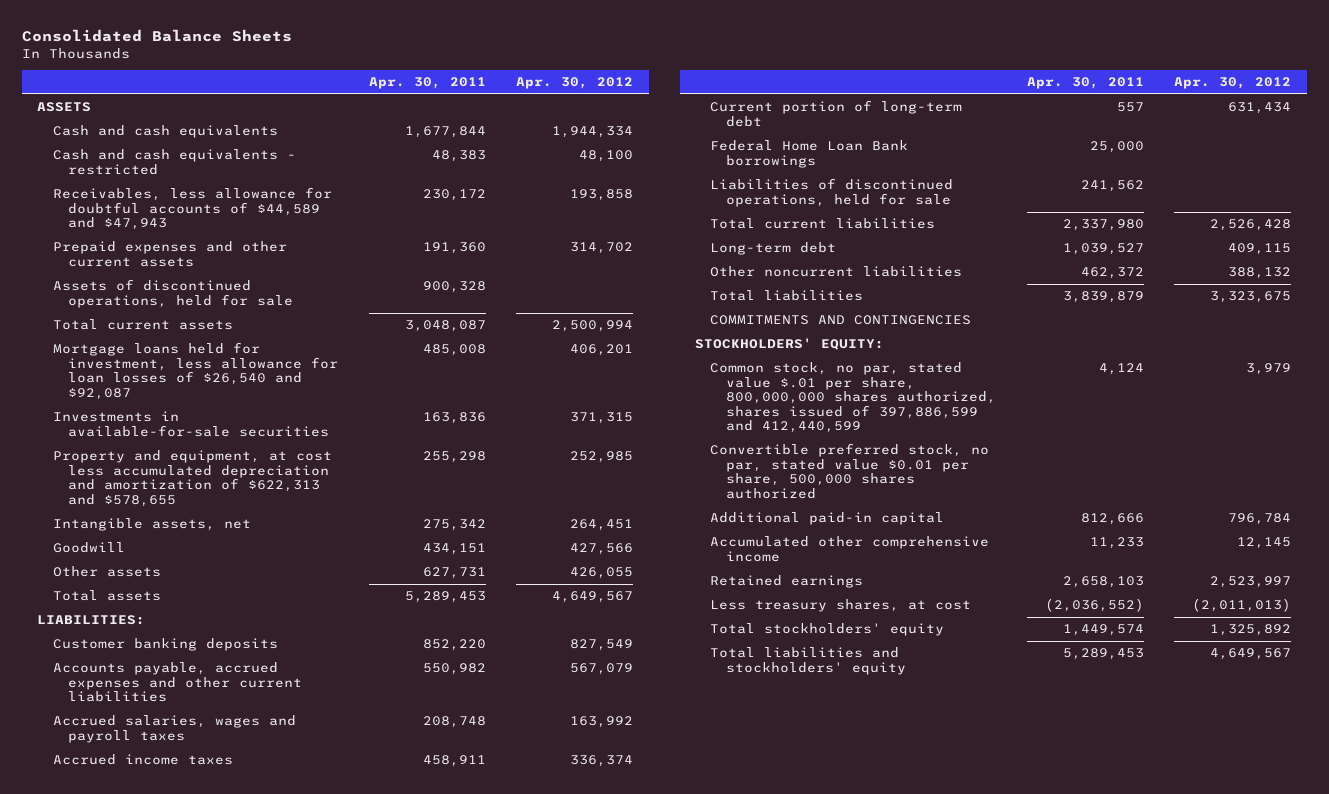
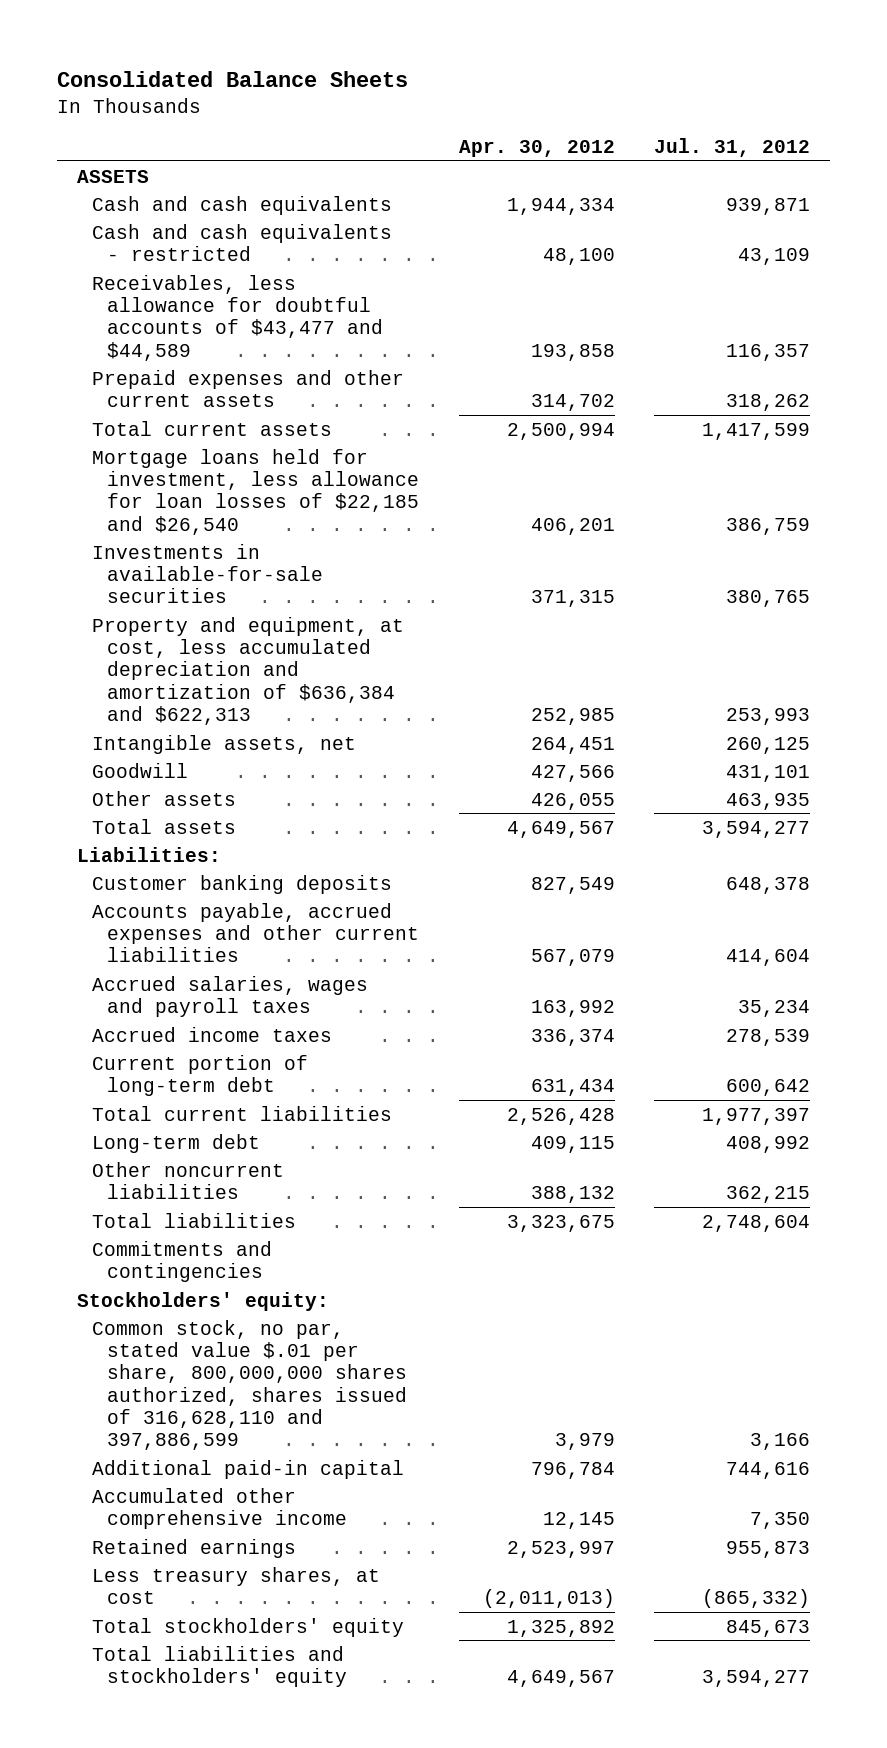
- | Apr. 30, 2011 | Apr. 30, 2012
+ | Apr. 30, 2012 | Jul. 31, 2012
- Receivables, less allowance for doubtful accounts of $44,589 and $47,943 | 230,172 | 193,858
+ Receivables, less allowance for doubtful accounts of $43,477 and $44,589 | 193,858 | 116,357
- Assets of discontinued operations, held for sale | 900,328 |
- Mortgage loans held for investment, less allowance for loan losses of $26,540 and $92,087 | 485,008 | 406,201
+ Mortgage loans held for investment, less allowance for loan losses of $22,185 and $26,540 | 406,201 | 386,759
- Property and equipment, at cost less accumulated depreciation and amortization of $622,313 and $578,655 | 255,298 | 252,985
+ Property and equipment, at cost, less accumulated depreciation and amortization of $636,384 and $622,313 | 252,985 | 253,993
- LIABILITIES:
+ Liabilities:
- Federal Home Loan Bank borrowings | 25,000 |
- Liabilities of discontinued operations, held for sale | 241,562 |
- COMMITMENTS AND CONTINGENCIES
- STOCKHOLDERS' EQUITY:
- Common stock, no par, stated value $.01 per share, 800,000,000 shares authorized, shares issued of 397,886,599 and 412,440,599 | 4,124 | 3,979
- Convertible preferred stock, no par, stated value $0.01 per share, 500,000 shares authorized
+ Commitments and contingencies
+ Stockholders' equity:
+ Common stock, no par, stated value $.01 per share, 800,000,000 shares authorized, shares issued of 316,628,110 and 397,886,599 | 3,979 | 3,166

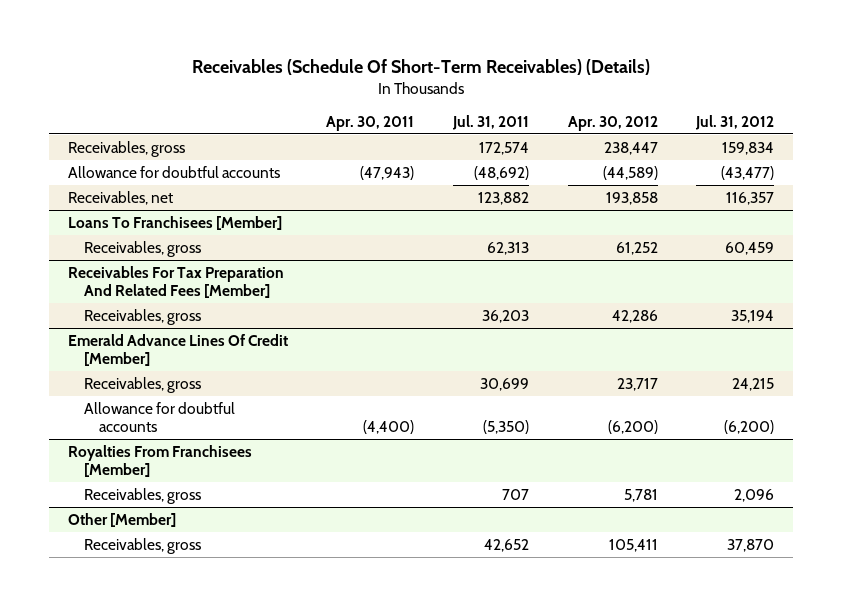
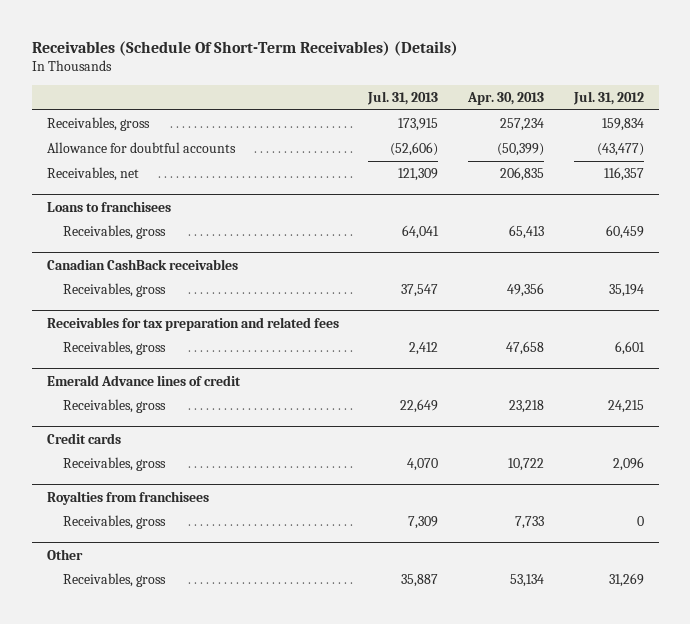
- | Apr. 30, 2011 | Jul. 31, 2011 | Apr. 30, 2012 | Jul. 31, 2012
+ | Jul. 31, 2013 | Apr. 30, 2013 | Jul. 31, 2012
- Loans To Franchisees [Member]
+ Loans to franchisees
- Receivables For Tax Preparation And Related Fees [Member]
+ Canadian CashBack receivables
- Emerald Advance Lines Of Credit [Member]
+ Receivables for tax preparation and related fees
+ Receivables, gross | 2,412 | 47,658 | 6,601
+ Emerald Advance lines of credit
- Allowance for doubtful accounts | (4,400) | (5,350) | (6,200) | (6,200)
- Royalties From Franchisees [Member]
+ Credit cards
- Other [Member]
- Receivables, gross | | 42,652 | 105,411 | 37,870
+ Royalties from franchisees
+ Receivables, gross | 7,309 | 7,733 | 0
+ Other
+ Receivables, gross | 35,887 | 53,134 | 31,269

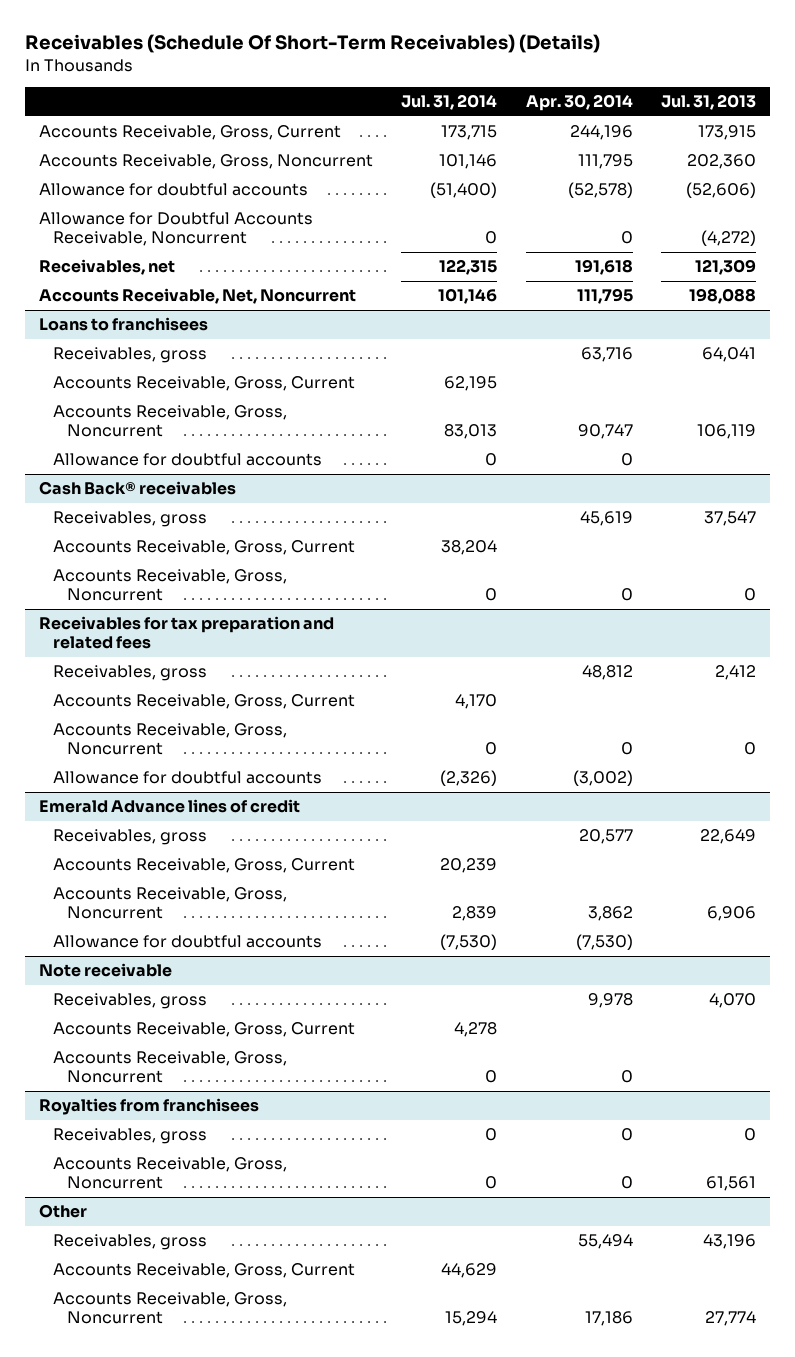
- | Jul. 31, 2013 | Apr. 30, 2013 | Jul. 31, 2012
+ | Jul. 31, 2014 | Apr. 30, 2014 | Jul. 31, 2013
- Receivables, gross | 173,915 | 257,234 | 159,834
+ Accounts Receivable, Gross, Current | 173,715 | 244,196 | 173,915
+ Accounts Receivable, Gross, Noncurrent | 101,146 | 111,795 | 202,360
+ Allowance for Doubtful Accounts Receivable, Noncurrent | 0 | 0 | (4,272)
+ Accounts Receivable, Net, Noncurrent | 101,146 | 111,795 | 198,088
- Canadian CashBack receivables
@ Loans to franchisees
+ Accounts Receivable, Gross, Current | 62,195 | |
+ Accounts Receivable, Gross, Noncurrent | 83,013 | 90,747 | 106,119
+ Allowance for doubtful accounts | 0 | 0 |
+ Cash Back® receivables
+ Accounts Receivable, Gross, Current | 38,204 | |
+ Accounts Receivable, Gross, Noncurrent | 0 | 0 | 0
@ Receivables for tax preparation and related fees
+ Accounts Receivable, Gross, Current | 4,170 | |
+ Accounts Receivable, Gross, Noncurrent | 0 | 0 | 0
+ Allowance for doubtful accounts | (2,326) | (3,002) |
- Credit cards
@ Emerald Advance lines of credit
+ Accounts Receivable, Gross, Current | 20,239 | |
+ Accounts Receivable, Gross, Noncurrent | 2,839 | 3,862 | 6,906
+ Allowance for doubtful accounts | (7,530) | (7,530) |
+ Note receivable
+ Accounts Receivable, Gross, Current | 4,278 | |
+ Accounts Receivable, Gross, Noncurrent | 0 | 0 |
@ Royalties from franchisees
- Receivables, gross | 7,309 | 7,733 | 0
+ Receivables, gross | 0 | 0 | 0
+ Accounts Receivable, Gross, Noncurrent | 0 | 0 | 61,561
@ Other
- Receivables, gross | 35,887 | 53,134 | 31,269
+ Receivables, gross | | 55,494 | 43,196
+ Accounts Receivable, Gross, Current | 44,629 | |
+ Accounts Receivable, Gross, Noncurrent | 15,294 | 17,186 | 27,774

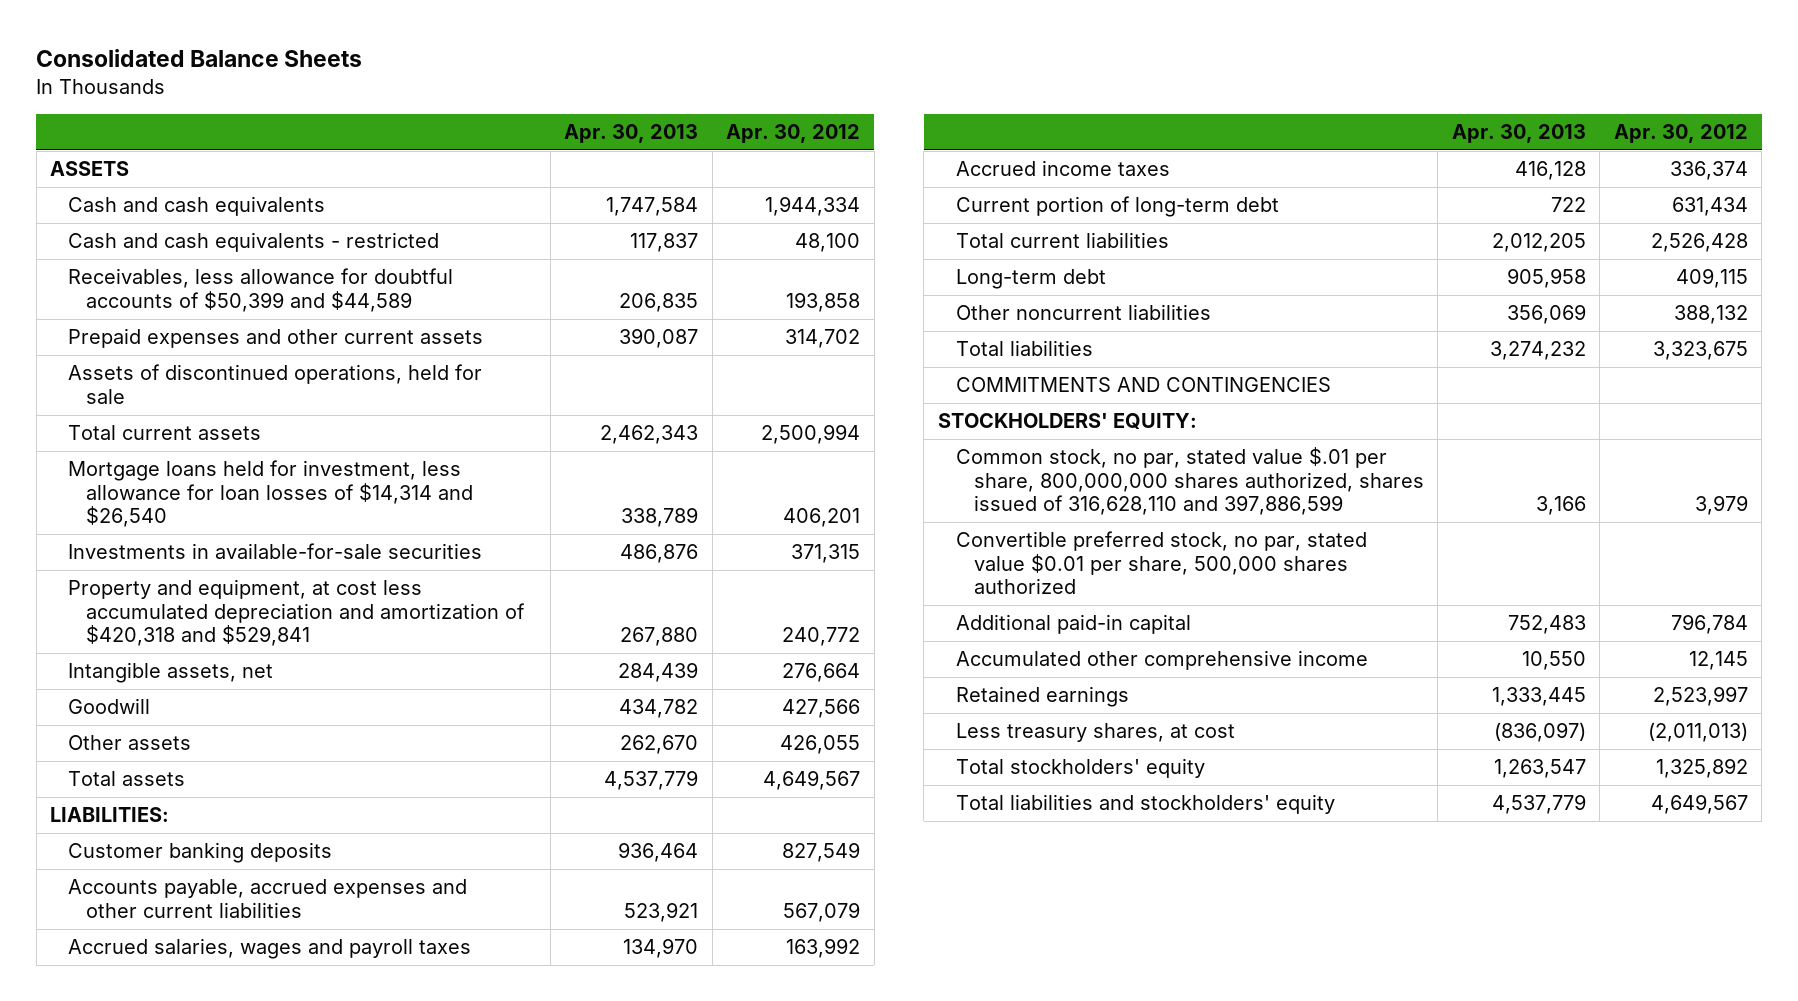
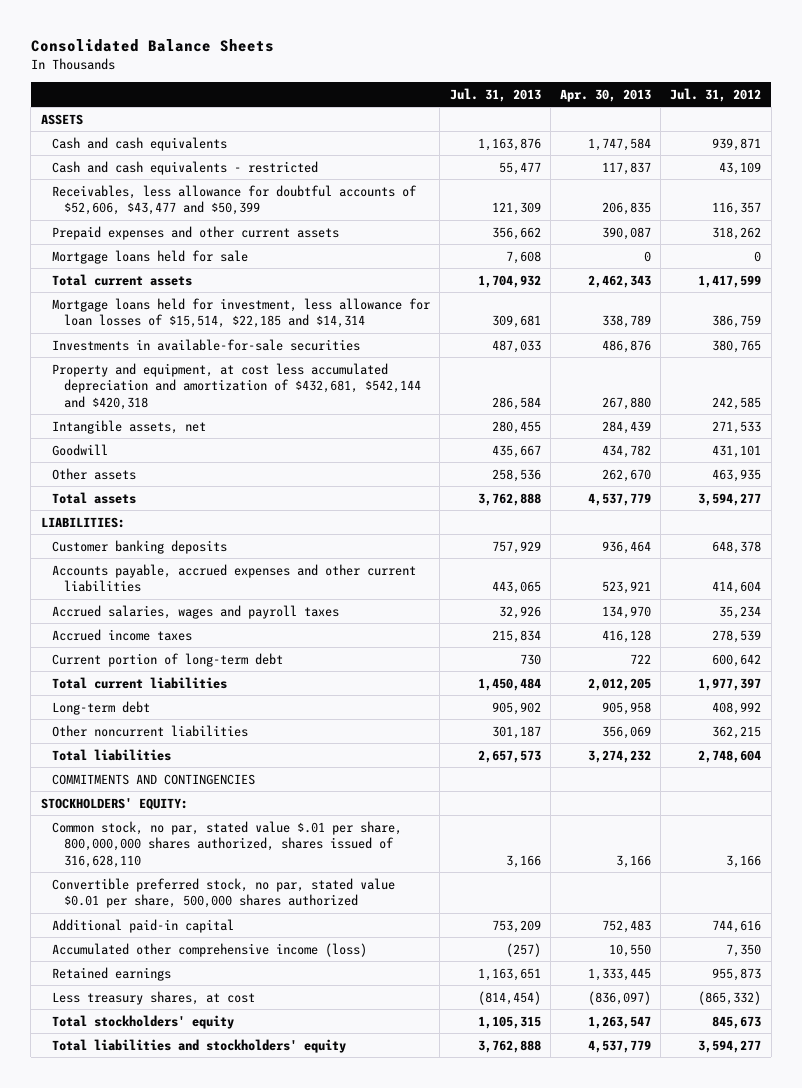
- | Apr. 30, 2013 | Apr. 30, 2012
+ | Jul. 31, 2013 | Apr. 30, 2013 | Jul. 31, 2012
- Receivables, less allowance for doubtful accounts of $50,399 and $44,589 | 206,835 | 193,858
+ Receivables, less allowance for doubtful accounts of $52,606, $43,477 and $50,399 | 121,309 | 206,835 | 116,357
- Assets of discontinued operations, held for sale
+ Mortgage loans held for sale | 7,608 | 0 | 0
- Mortgage loans held for investment, less allowance for loan losses of $14,314 and $26,540 | 338,789 | 406,201
+ Mortgage loans held for investment, less allowance for loan losses of $15,514, $22,185 and $14,314 | 309,681 | 338,789 | 386,759
- Property and equipment, at cost less accumulated depreciation and amortization of $420,318 and $529,841 | 267,880 | 240,772
+ Property and equipment, at cost less accumulated depreciation and amortization of $432,681, $542,144 and $420,318 | 286,584 | 267,880 | 242,585
- Common stock, no par, stated value $.01 per share, 800,000,000 shares authorized, shares issued of 316,628,110 and 397,886,599 | 3,166 | 3,979
+ Common stock, no par, stated value $.01 per share, 800,000,000 shares authorized, shares issued of 316,628,110 | 3,166 | 3,166 | 3,166
- Accumulated other comprehensive income | 10,550 | 12,145
+ Accumulated other comprehensive income (loss) | (257) | 10,550 | 7,350

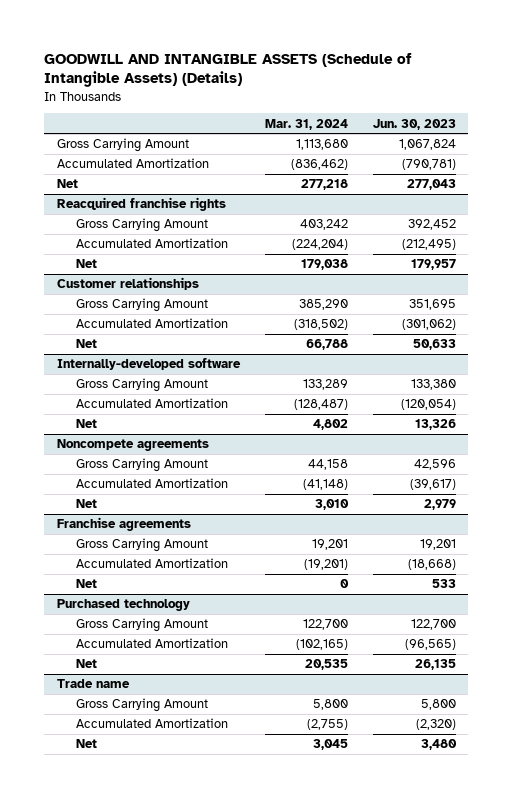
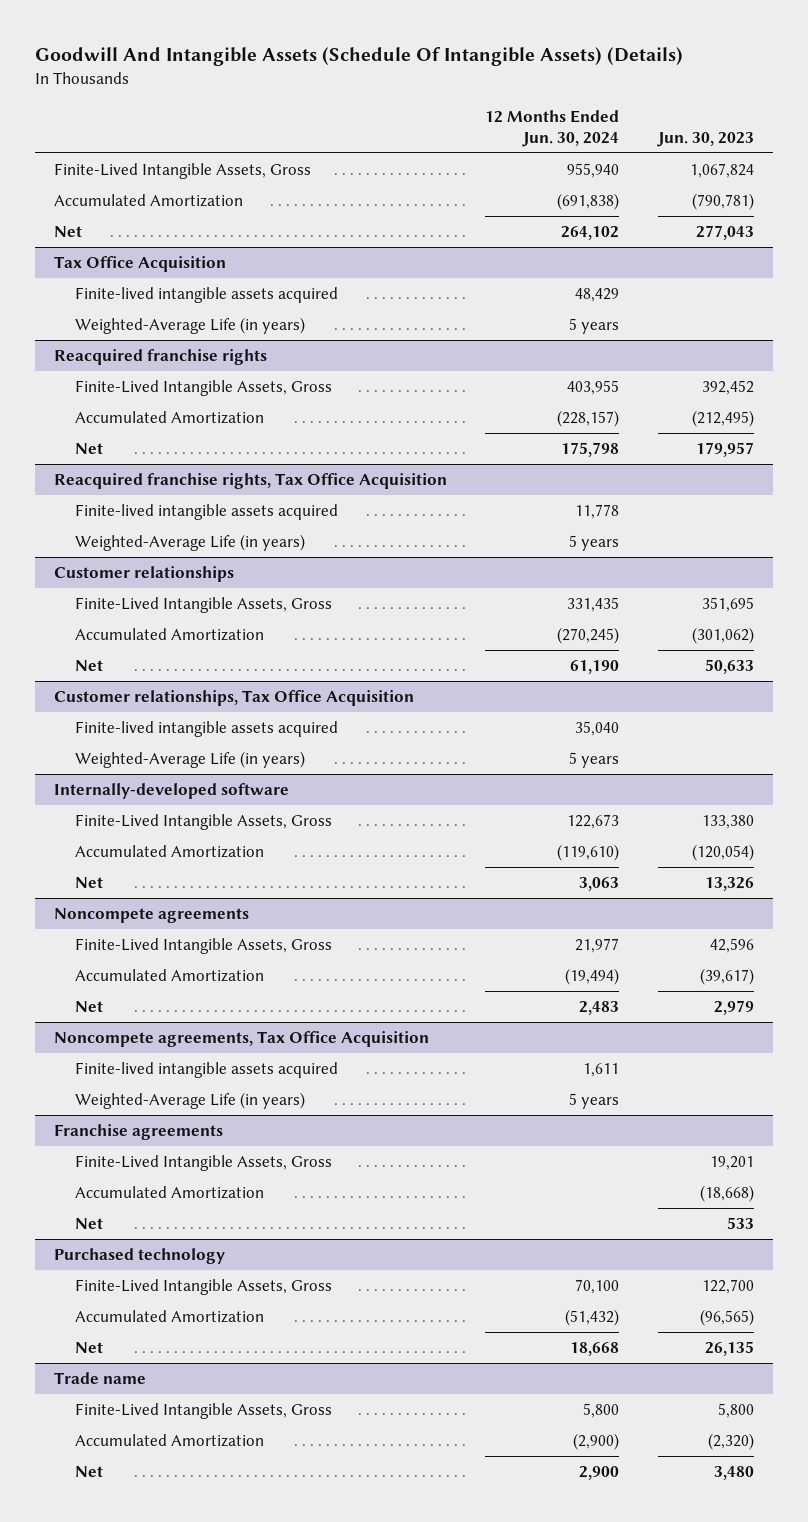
- GOODWILL AND INTANGIBLE ASSETS (Schedule of Intangible Assets) (Details)
+ Goodwill And Intangible Assets (Schedule Of Intangible Assets) (Details)
- | Mar. 31, 2024 | Jun. 30, 2023
+ | 12 Months Ended Jun. 30, 2024 | Jun. 30, 2023
- Gross Carrying Amount | 1,113,680 | 1,067,824
+ Finite-Lived Intangible Assets, Gross | 955,940 | 1,067,824
+ Tax Office Acquisition
+ Finite-lived intangible assets acquired | 48,429 |
+ Weighted-Average Life (in years) | 5 years |
@ Reacquired franchise rights
- Gross Carrying Amount | 403,242 | 392,452
+ Finite-Lived Intangible Assets, Gross | 403,955 | 392,452
+ Reacquired franchise rights, Tax Office Acquisition
+ Finite-lived intangible assets acquired | 11,778 |
+ Weighted-Average Life (in years) | 5 years |
@ Customer relationships
- Gross Carrying Amount | 385,290 | 351,695
+ Finite-Lived Intangible Assets, Gross | 331,435 | 351,695
+ Customer relationships, Tax Office Acquisition
+ Finite-lived intangible assets acquired | 35,040 |
+ Weighted-Average Life (in years) | 5 years |
@ Internally-developed software
- Gross Carrying Amount | 133,289 | 133,380
+ Finite-Lived Intangible Assets, Gross | 122,673 | 133,380
@ Noncompete agreements
- Gross Carrying Amount | 44,158 | 42,596
+ Finite-Lived Intangible Assets, Gross | 21,977 | 42,596
+ Noncompete agreements, Tax Office Acquisition
+ Finite-lived intangible assets acquired | 1,611 |
+ Weighted-Average Life (in years) | 5 years |
@ Franchise agreements
- Gross Carrying Amount | 19,201 | 19,201
+ Finite-Lived Intangible Assets, Gross | | 19,201
@ Purchased technology
- Gross Carrying Amount | 122,700 | 122,700
+ Finite-Lived Intangible Assets, Gross | 70,100 | 122,700
@ Trade name
- Gross Carrying Amount | 5,800 | 5,800
+ Finite-Lived Intangible Assets, Gross | 5,800 | 5,800

